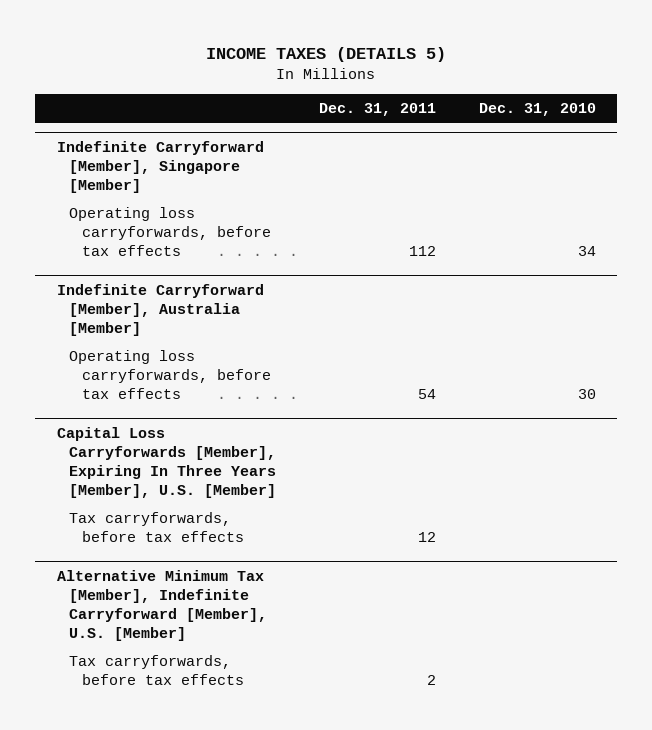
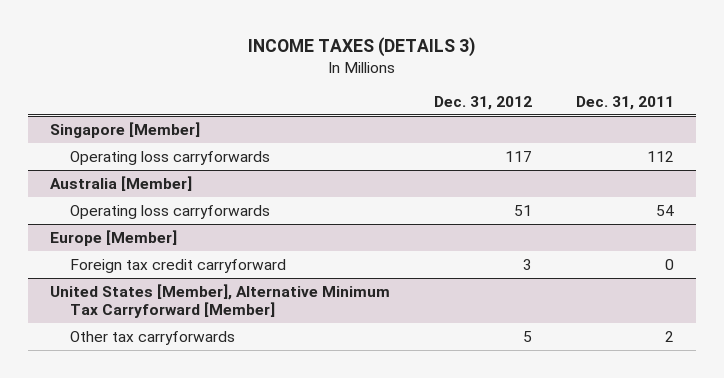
- INCOME TAXES (DETAILS 5)
+ INCOME TAXES (DETAILS 3)
- | Dec. 31, 2011 | Dec. 31, 2010
+ | Dec. 31, 2012 | Dec. 31, 2011
- Indefinite Carryforward [Member], Singapore [Member]
- Operating loss carryforwards, before tax effects | 112 | 34
- Indefinite Carryforward [Member], Australia [Member]
- Operating loss carryforwards, before tax effects | 54 | 30
- Capital Loss Carryforwards [Member], Expiring In Three Years [Member], U.S. [Member]
- Tax carryforwards, before tax effects | 12 |
- Alternative Minimum Tax [Member], Indefinite Carryforward [Member], U.S. [Member]
- Tax carryforwards, before tax effects | 2 |
+ Singapore [Member]
+ Operating loss carryforwards | 117 | 112
+ Australia [Member]
+ Operating loss carryforwards | 51 | 54
+ Europe [Member]
+ Foreign tax credit carryforward | 3 | 0
+ United States [Member], Alternative Minimum Tax Carryforward [Member]
+ Other tax carryforwards | 5 | 2

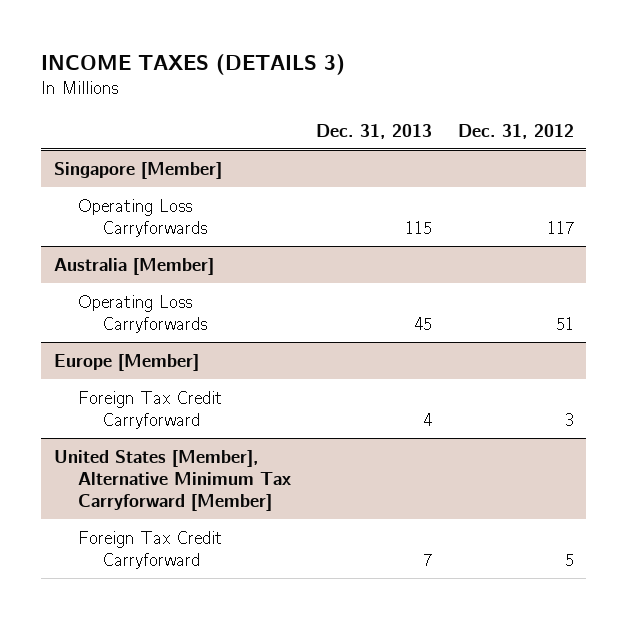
- | Dec. 31, 2012 | Dec. 31, 2011
+ | Dec. 31, 2013 | Dec. 31, 2012
@ Singapore [Member]
- Operating loss carryforwards | 117 | 112
+ Operating Loss Carryforwards | 115 | 117
@ Australia [Member]
- Operating loss carryforwards | 51 | 54
+ Operating Loss Carryforwards | 45 | 51
@ Europe [Member]
- Foreign tax credit carryforward | 3 | 0
+ Foreign Tax Credit Carryforward | 4 | 3
@ United States [Member], Alternative Minimum Tax Carryforward [Member]
- Other tax carryforwards | 5 | 2
+ Foreign Tax Credit Carryforward | 7 | 5

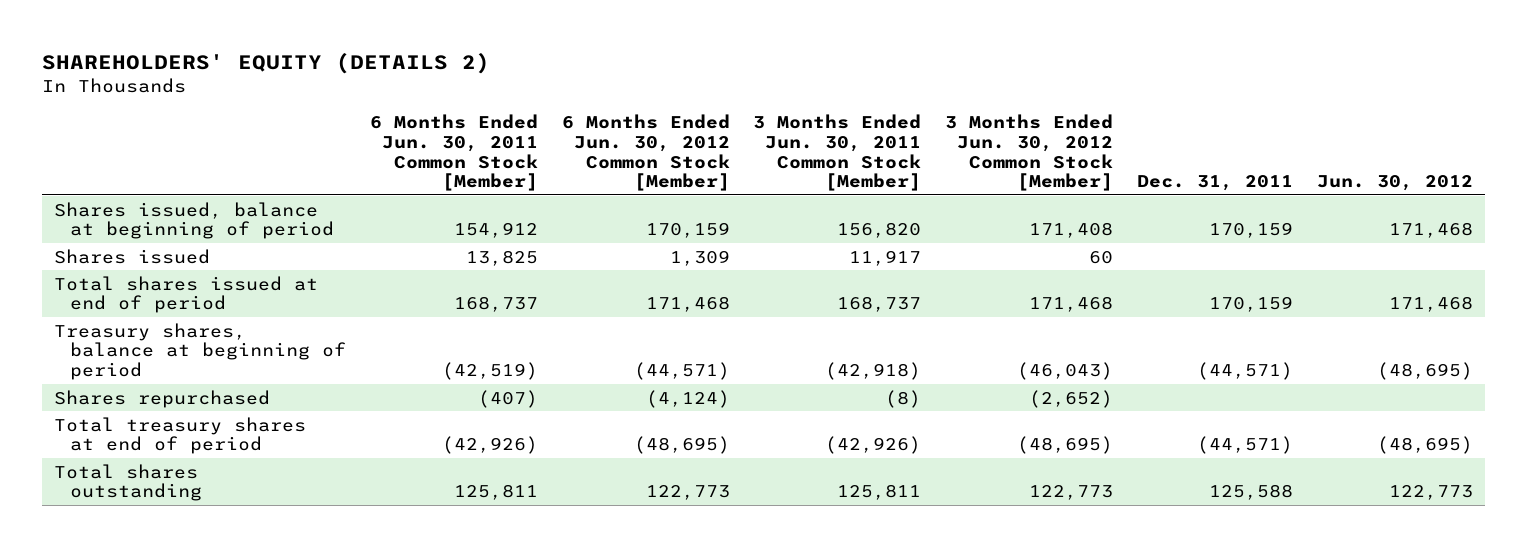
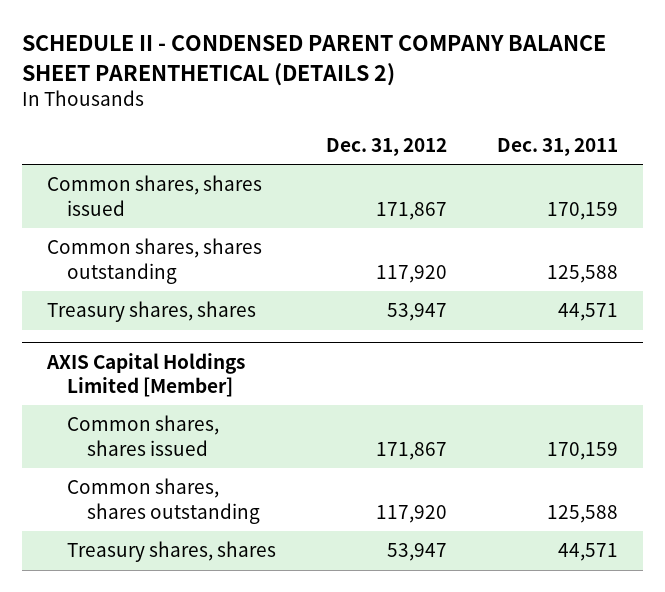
- SHAREHOLDERS' EQUITY (DETAILS 2)
+ SCHEDULE II - CONDENSED PARENT COMPANY BALANCE SHEET PARENTHETICAL (DETAILS 2)
- | 6 Months Ended Jun. 30, 2011 Common Stock [Member] | 6 Months Ended Jun. 30, 2012 Common Stock [Member] | 3 Months Ended Jun. 30, 2011 Common Stock [Member] | 3 Months Ended Jun. 30, 2012 Common Stock [Member] | Dec. 31, 2011 | Jun. 30, 2012
+ | Dec. 31, 2012 | Dec. 31, 2011
- Shares issued, balance at beginning of period | 154,912 | 170,159 | 156,820 | 171,408 | 170,159 | 171,468
- Shares issued | 13,825 | 1,309 | 11,917 | 60 | |
- Total shares issued at end of period | 168,737 | 171,468 | 168,737 | 171,468 | 170,159 | 171,468
- Treasury shares, balance at beginning of period | (42,519) | (44,571) | (42,918) | (46,043) | (44,571) | (48,695)
- Shares repurchased | (407) | (4,124) | (8) | (2,652) | |
- Total treasury shares at end of period | (42,926) | (48,695) | (42,926) | (48,695) | (44,571) | (48,695)
- Total shares outstanding | 125,811 | 122,773 | 125,811 | 122,773 | 125,588 | 122,773
+ Common shares, shares issued | 171,867 | 170,159
+ Common shares, shares outstanding | 117,920 | 125,588
+ Treasury shares, shares | 53,947 | 44,571
+ AXIS Capital Holdings Limited [Member]
+ Common shares, shares issued | 171,867 | 170,159
+ Common shares, shares outstanding | 117,920 | 125,588
+ Treasury shares, shares | 53,947 | 44,571

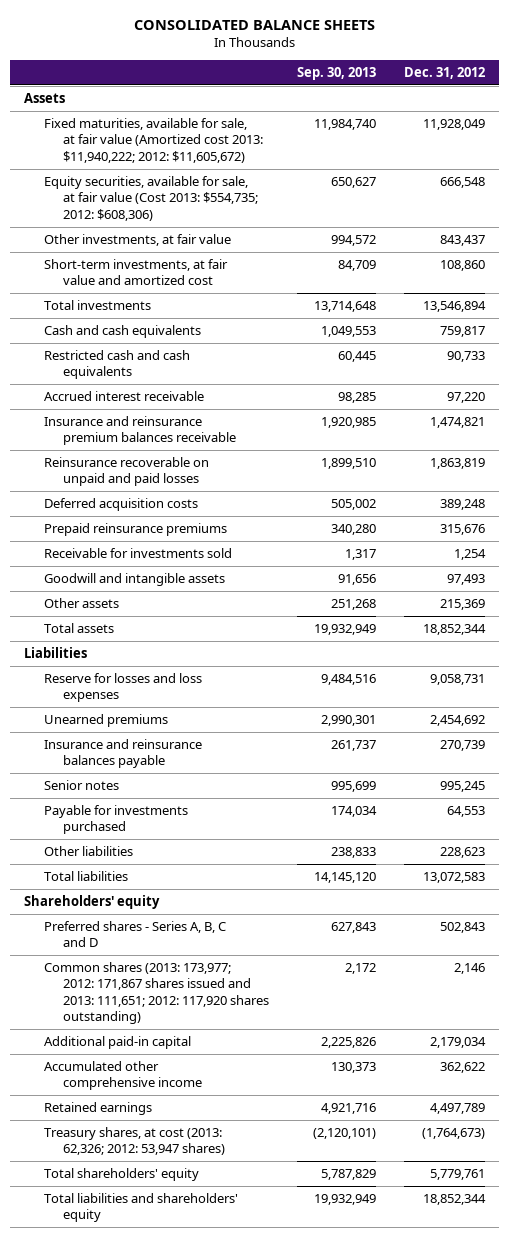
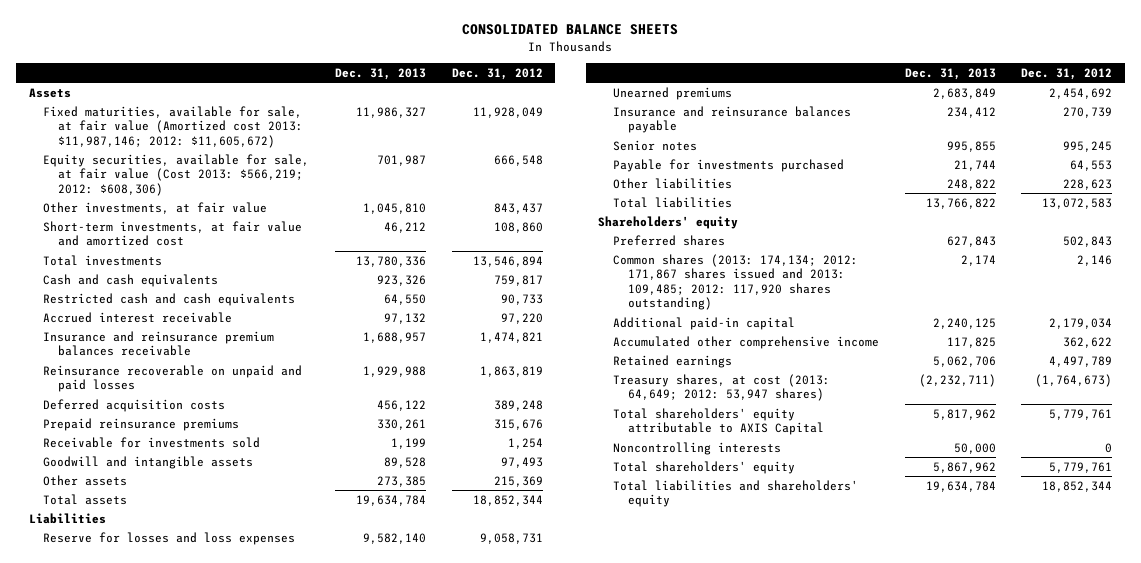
- | Sep. 30, 2013 | Dec. 31, 2012
+ | Dec. 31, 2013 | Dec. 31, 2012
- Fixed maturities, available for sale, at fair value (Amortized cost 2013: $11,940,222; 2012: $11,605,672) | 11,984,740 | 11,928,049
- Equity securities, available for sale, at fair value (Cost 2013: $554,735; 2012: $608,306) | 650,627 | 666,548
+ Fixed maturities, available for sale, at fair value (Amortized cost 2013: $11,987,146; 2012: $11,605,672) | 11,986,327 | 11,928,049
+ Equity securities, available for sale, at fair value (Cost 2013: $566,219; 2012: $608,306) | 701,987 | 666,548
- Preferred shares - Series A, B, C and D | 627,843 | 502,843
- Common shares (2013: 173,977; 2012: 171,867 shares issued and 2013: 111,651; 2012: 117,920 shares outstanding) | 2,172 | 2,146
+ Preferred shares | 627,843 | 502,843
+ Common shares (2013: 174,134; 2012: 171,867 shares issued and 2013: 109,485; 2012: 117,920 shares outstanding) | 2,174 | 2,146
- Treasury shares, at cost (2013: 62,326; 2012: 53,947 shares) | (2,120,101) | (1,764,673)
+ Treasury shares, at cost (2013: 64,649; 2012: 53,947 shares) | (2,232,711) | (1,764,673)
+ Total shareholders' equity attributable to AXIS Capital | 5,817,962 | 5,779,761
+ Noncontrolling interests | 50,000 | 0

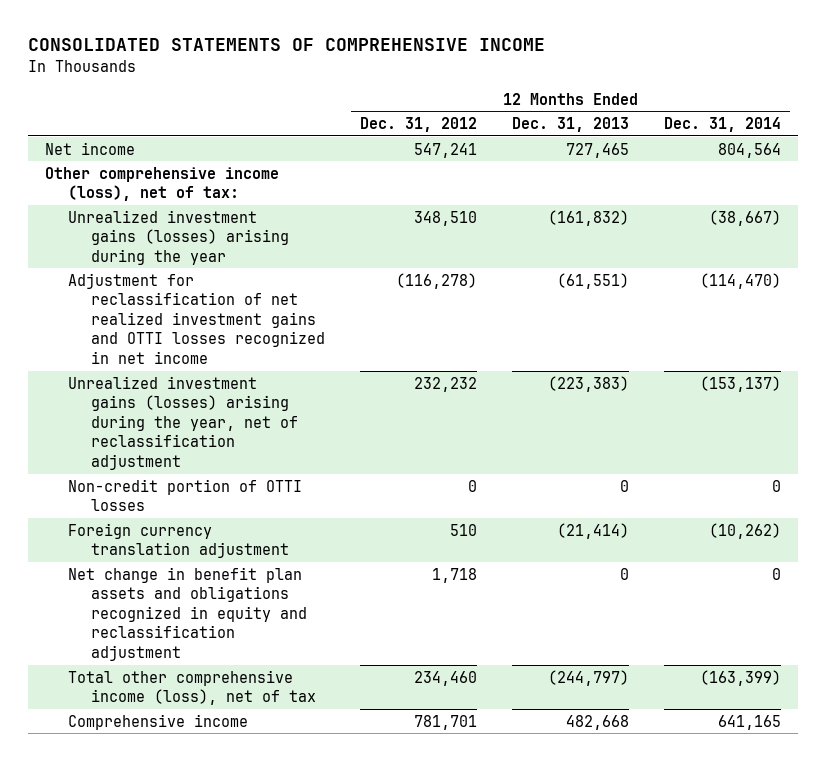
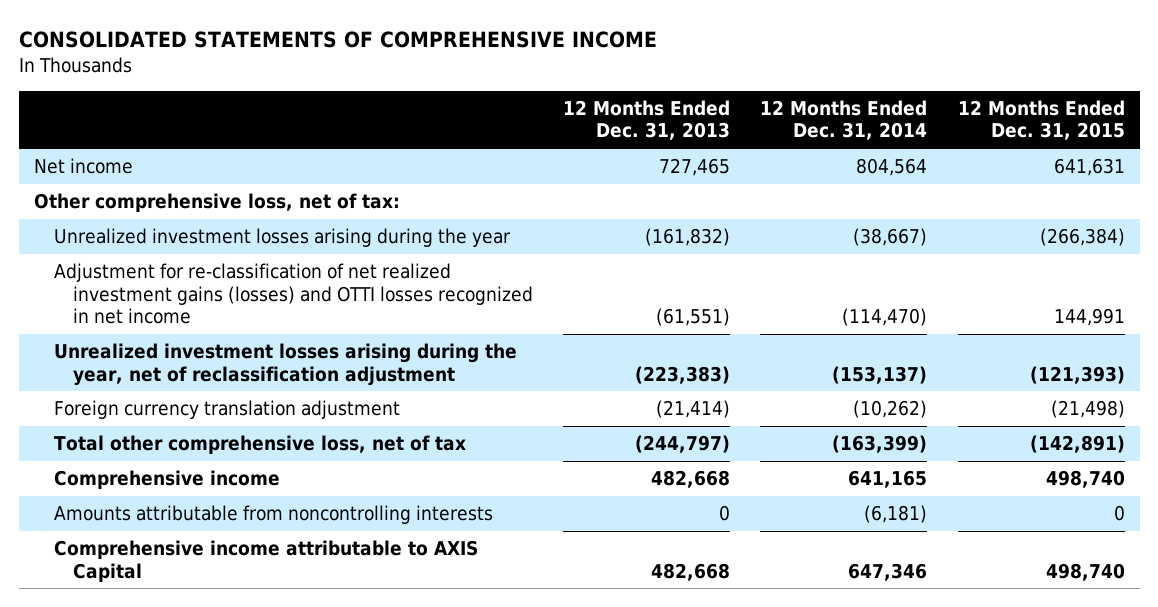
- | 12 Months Ended Dec. 31, 2012 | 12 Months Ended Dec. 31, 2013 | 12 Months Ended Dec. 31, 2014
+ | 12 Months Ended Dec. 31, 2013 | 12 Months Ended Dec. 31, 2014 | 12 Months Ended Dec. 31, 2015
- Other comprehensive income (loss), net of tax:
- Unrealized investment gains (losses) arising during the year | 348,510 | (161,832) | (38,667)
- Adjustment for reclassification of net realized investment gains and OTTI losses recognized in net income | (116,278) | (61,551) | (114,470)
- Unrealized investment gains (losses) arising during the year, net of reclassification adjustment | 232,232 | (223,383) | (153,137)
- Non-credit portion of OTTI losses | 0 | 0 | 0
+ Other comprehensive loss, net of tax:
+ Unrealized investment losses arising during the year | (161,832) | (38,667) | (266,384)
+ Adjustment for re-classification of net realized investment gains (losses) and OTTI losses recognized in net income | (61,551) | (114,470) | 144,991
+ Unrealized investment losses arising during the year, net of reclassification adjustment | (223,383) | (153,137) | (121,393)
- Net change in benefit plan assets and obligations recognized in equity and reclassification adjustment | 1,718 | 0 | 0
- Total other comprehensive income (loss), net of tax | 234,460 | (244,797) | (163,399)
+ Total other comprehensive loss, net of tax | (244,797) | (163,399) | (142,891)
+ Amounts attributable from noncontrolling interests | 0 | (6,181) | 0
+ Comprehensive income attributable to AXIS Capital | 482,668 | 647,346 | 498,740

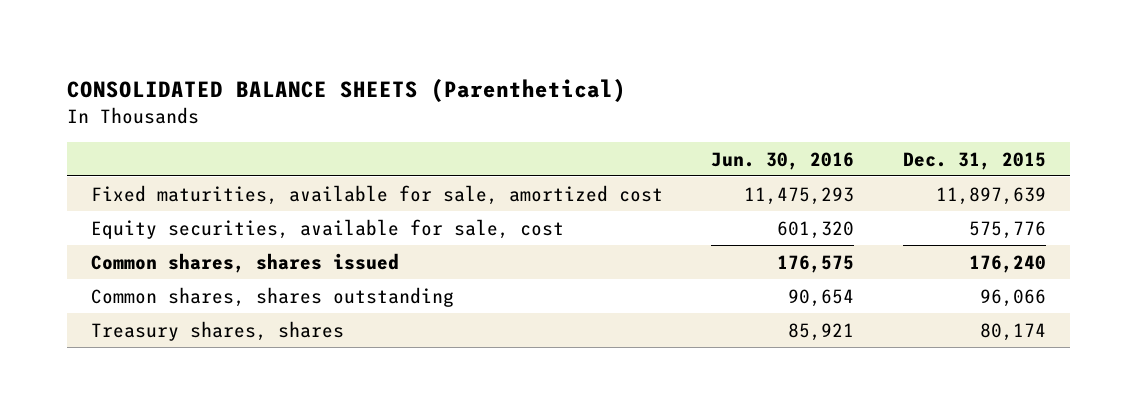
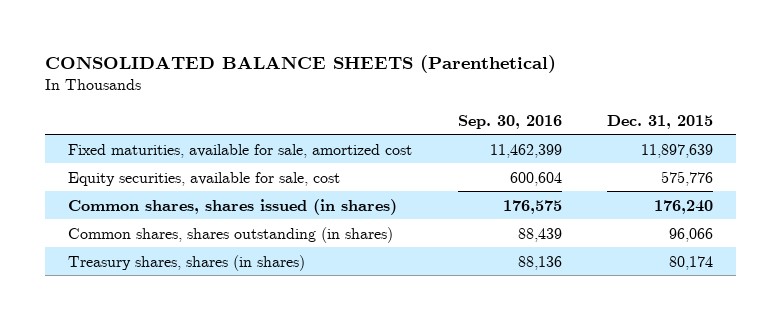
- | Jun. 30, 2016 | Dec. 31, 2015
+ | Sep. 30, 2016 | Dec. 31, 2015
- Common shares, shares issued | 176,575 | 176,240
- Common shares, shares outstanding | 90,654 | 96,066
- Treasury shares, shares | 85,921 | 80,174
+ Common shares, shares issued (in shares) | 176,575 | 176,240
+ Common shares, shares outstanding (in shares) | 88,439 | 96,066
+ Treasury shares, shares (in shares) | 88,136 | 80,174

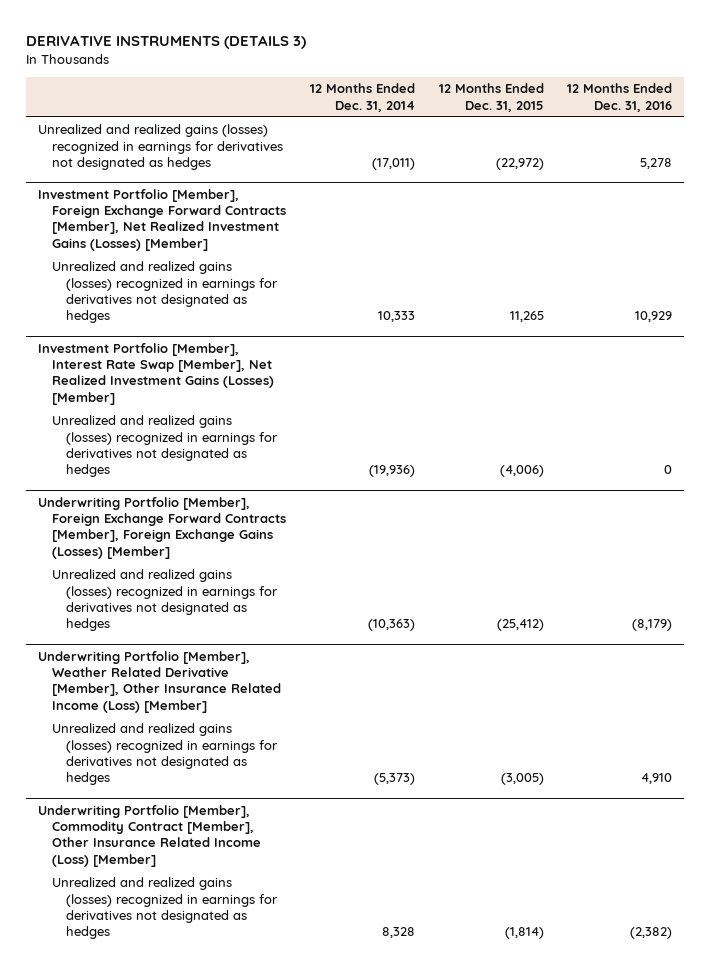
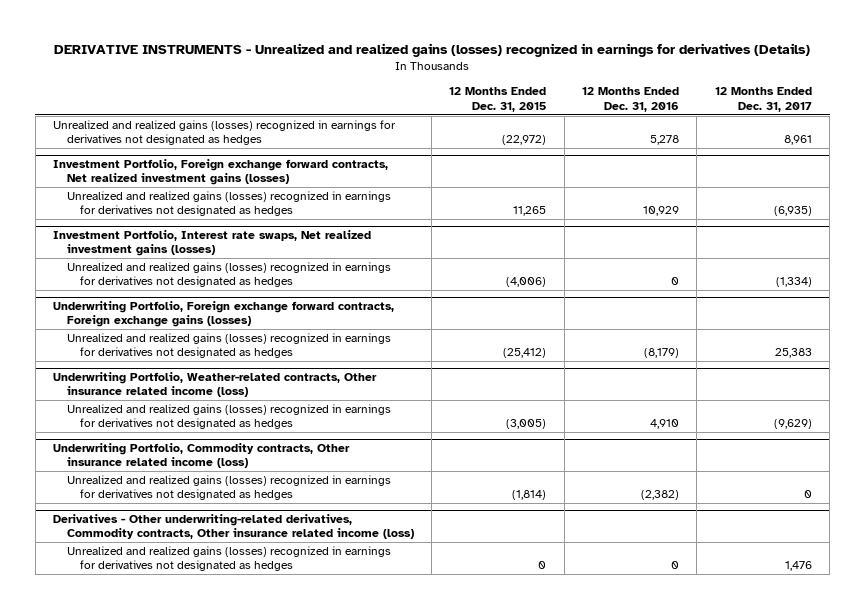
- DERIVATIVE INSTRUMENTS (DETAILS 3)
+ DERIVATIVE INSTRUMENTS - Unrealized and realized gains (losses) recognized in earnings for derivatives (Details)
- | 12 Months Ended Dec. 31, 2014 | 12 Months Ended Dec. 31, 2015 | 12 Months Ended Dec. 31, 2016
+ | 12 Months Ended Dec. 31, 2015 | 12 Months Ended Dec. 31, 2016 | 12 Months Ended Dec. 31, 2017
- Investment Portfolio [Member], Foreign Exchange Forward Contracts [Member], Net Realized Investment Gains (Losses) [Member]
+ Investment Portfolio, Foreign exchange forward contracts, Net realized investment gains (losses)
- Investment Portfolio [Member], Interest Rate Swap [Member], Net Realized Investment Gains (Losses) [Member]
+ Investment Portfolio, Interest rate swaps, Net realized investment gains (losses)
- Underwriting Portfolio [Member], Foreign Exchange Forward Contracts [Member], Foreign Exchange Gains (Losses) [Member]
+ Underwriting Portfolio, Foreign exchange forward contracts, Foreign exchange gains (losses)
- Underwriting Portfolio [Member], Weather Related Derivative [Member], Other Insurance Related Income (Loss) [Member]
+ Underwriting Portfolio, Weather-related contracts, Other insurance related income (loss)
- Underwriting Portfolio [Member], Commodity Contract [Member], Other Insurance Related Income (Loss) [Member]
+ Underwriting Portfolio, Commodity contracts, Other insurance related income (loss)
+ Derivatives - Other underwriting-related derivatives, Commodity contracts, Other insurance related income (loss)
+ Unrealized and realized gains (losses) recognized in earnings for derivatives not designated as hedges | 0 | 0 | 1,476

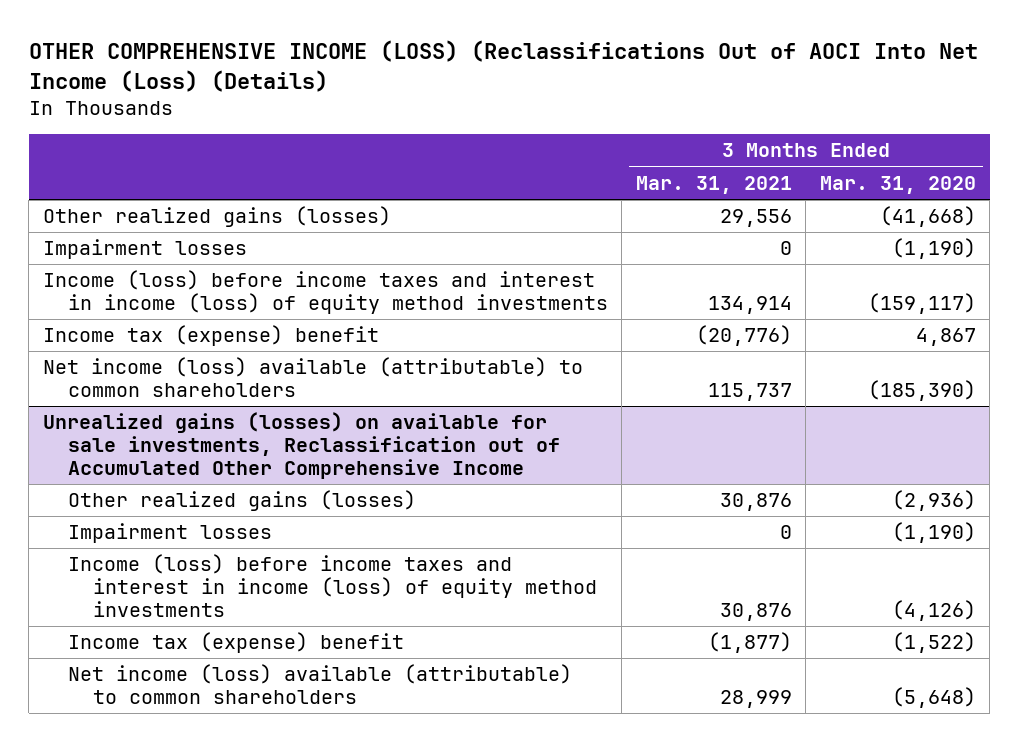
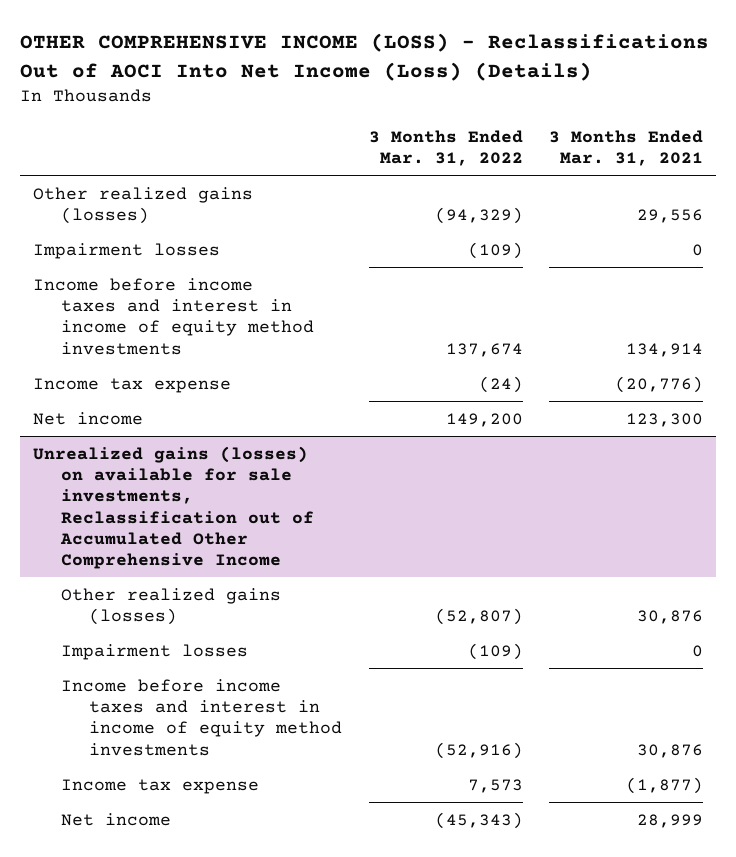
- OTHER COMPREHENSIVE INCOME (LOSS) (Reclassifications Out of AOCI Into Net Income (Loss) (Details)
+ OTHER COMPREHENSIVE INCOME (LOSS) - Reclassifications Out of AOCI Into Net Income (Loss) (Details)
- | 3 Months Ended Mar. 31, 2021 | 3 Months Ended Mar. 31, 2020
+ | 3 Months Ended Mar. 31, 2022 | 3 Months Ended Mar. 31, 2021
- Income (loss) before income taxes and interest in income (loss) of equity method investments | 134,914 | (159,117)
- Income tax (expense) benefit | (20,776) | 4,867
- Net income (loss) available (attributable) to common shareholders | 115,737 | (185,390)
+ Income before income taxes and interest in income of equity method investments | 137,674 | 134,914
+ Income tax expense | (24) | (20,776)
+ Net income | 149,200 | 123,300
@ Unrealized gains (losses) on available for sale investments, Reclassification out of Accumulated Other Comprehensive Income
- Income (loss) before income taxes and interest in income (loss) of equity method investments | 30,876 | (4,126)
- Income tax (expense) benefit | (1,877) | (1,522)
- Net income (loss) available (attributable) to common shareholders | 28,999 | (5,648)
+ Income before income taxes and interest in income of equity method investments | (52,916) | 30,876
+ Income tax expense | 7,573 | (1,877)
+ Net income | (45,343) | 28,999

